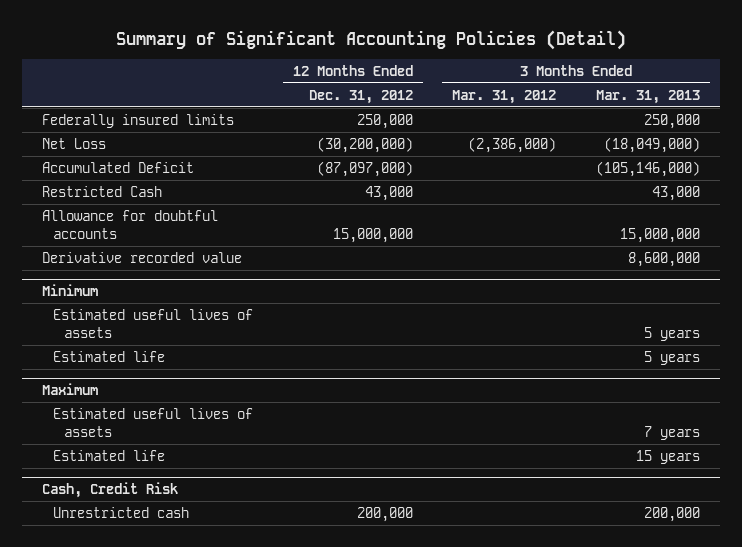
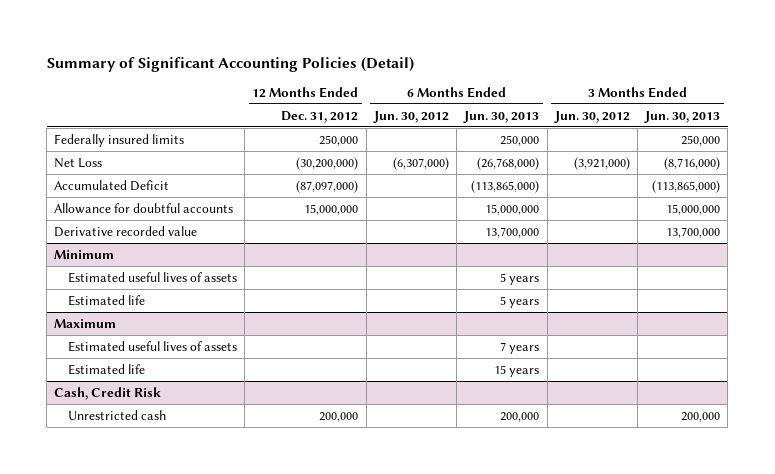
- | 12 Months Ended Dec. 31, 2012 | 3 Months Ended Mar. 31, 2012 | 3 Months Ended Mar. 31, 2013
+ | 12 Months Ended Dec. 31, 2012 | 6 Months Ended Jun. 30, 2012 | 6 Months Ended Jun. 30, 2013 | 3 Months Ended Jun. 30, 2012 | 3 Months Ended Jun. 30, 2013
- Restricted Cash | 43,000 | | 43,000

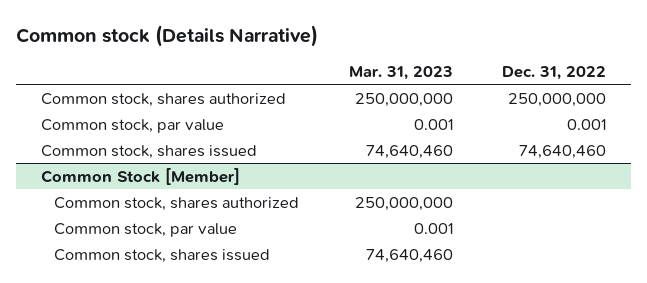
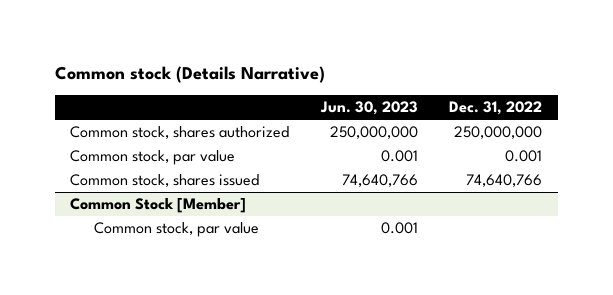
- | Mar. 31, 2023 | Dec. 31, 2022
+ | Jun. 30, 2023 | Dec. 31, 2022
- Common stock, shares issued | 74,640,460 | 74,640,460
+ Common stock, shares issued | 74,640,766 | 74,640,766
@ Common Stock [Member]
- Common stock, shares authorized | 250,000,000 |
- Common stock, shares issued | 74,640,460 |

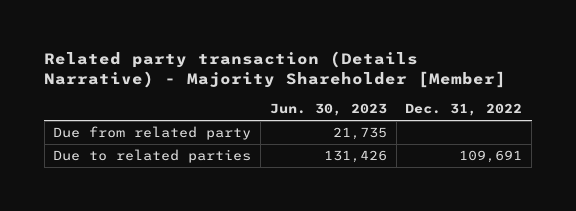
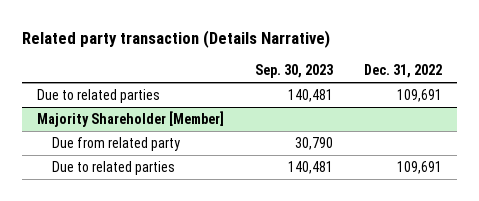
- Related party transaction (Details Narrative) - Majority Shareholder [Member]
+ Related party transaction (Details Narrative)
- | Jun. 30, 2023 | Dec. 31, 2022
+ | Sep. 30, 2023 | Dec. 31, 2022
- Due from related party | 21,735 |
+ Majority Shareholder [Member]
+ Due from related party | 30,790 |
+ Due to related parties | 140,481 | 109,691

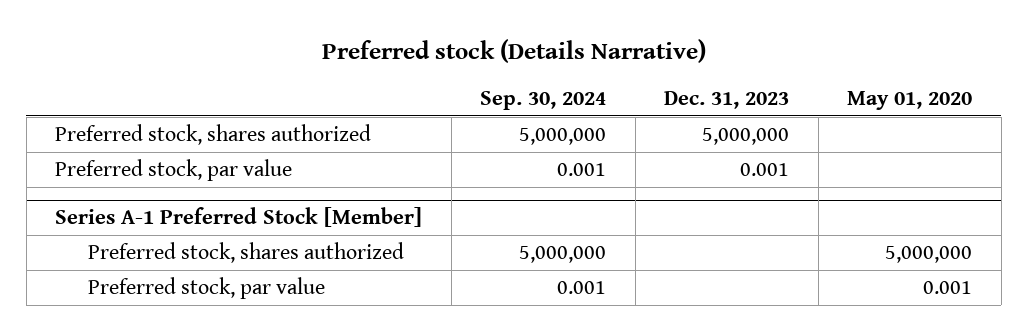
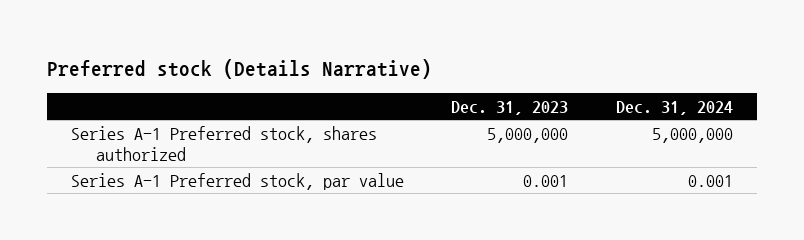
- | Sep. 30, 2024 | Dec. 31, 2023 | May 01, 2020
+ | Dec. 31, 2023 | Dec. 31, 2024
- Preferred stock, shares authorized | 5,000,000 | 5,000,000 |
- Preferred stock, par value | 0.001 | 0.001 |
- Series A-1 Preferred Stock [Member]
- Preferred stock, shares authorized | 5,000,000 | | 5,000,000
- Preferred stock, par value | 0.001 | | 0.001
+ Series A-1 Preferred stock, shares authorized | 5,000,000 | 5,000,000
+ Series A-1 Preferred stock, par value | 0.001 | 0.001

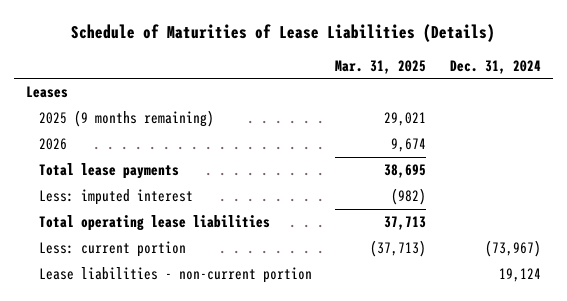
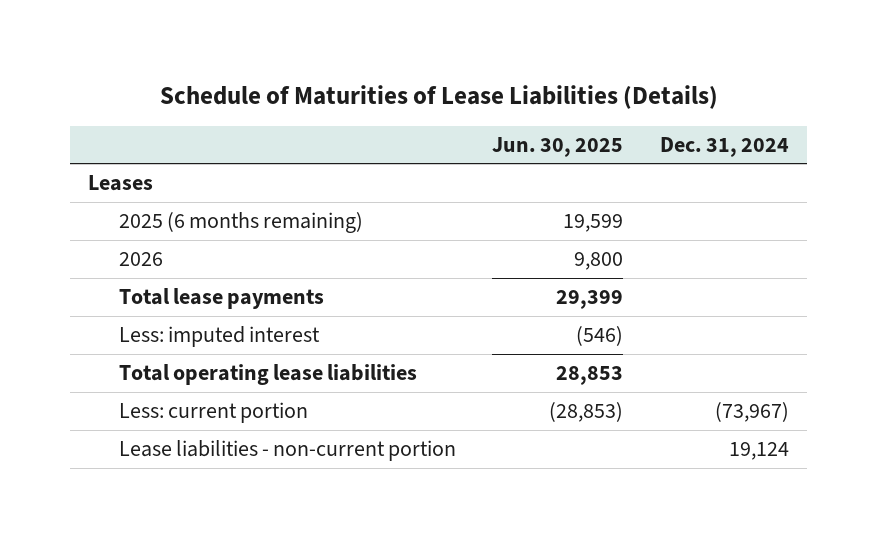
- | Mar. 31, 2025 | Dec. 31, 2024
+ | Jun. 30, 2025 | Dec. 31, 2024
- 2025 (9 months remaining) | 29,021 |
+ 2025 (6 months remaining) | 19,599 |

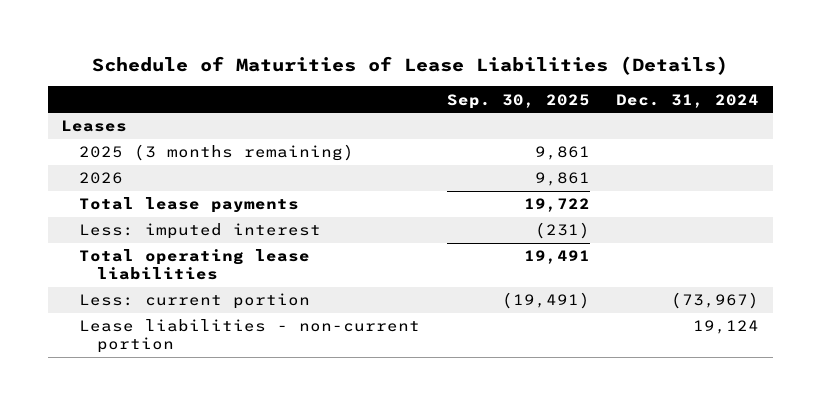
- | Jun. 30, 2025 | Dec. 31, 2024
+ | Sep. 30, 2025 | Dec. 31, 2024
- 2025 (6 months remaining) | 19,599 |
+ 2025 (3 months remaining) | 9,861 |

